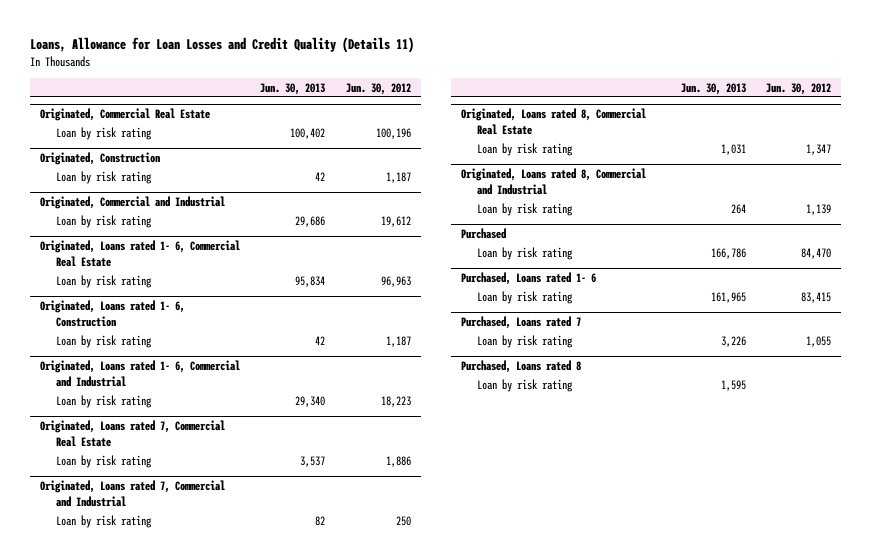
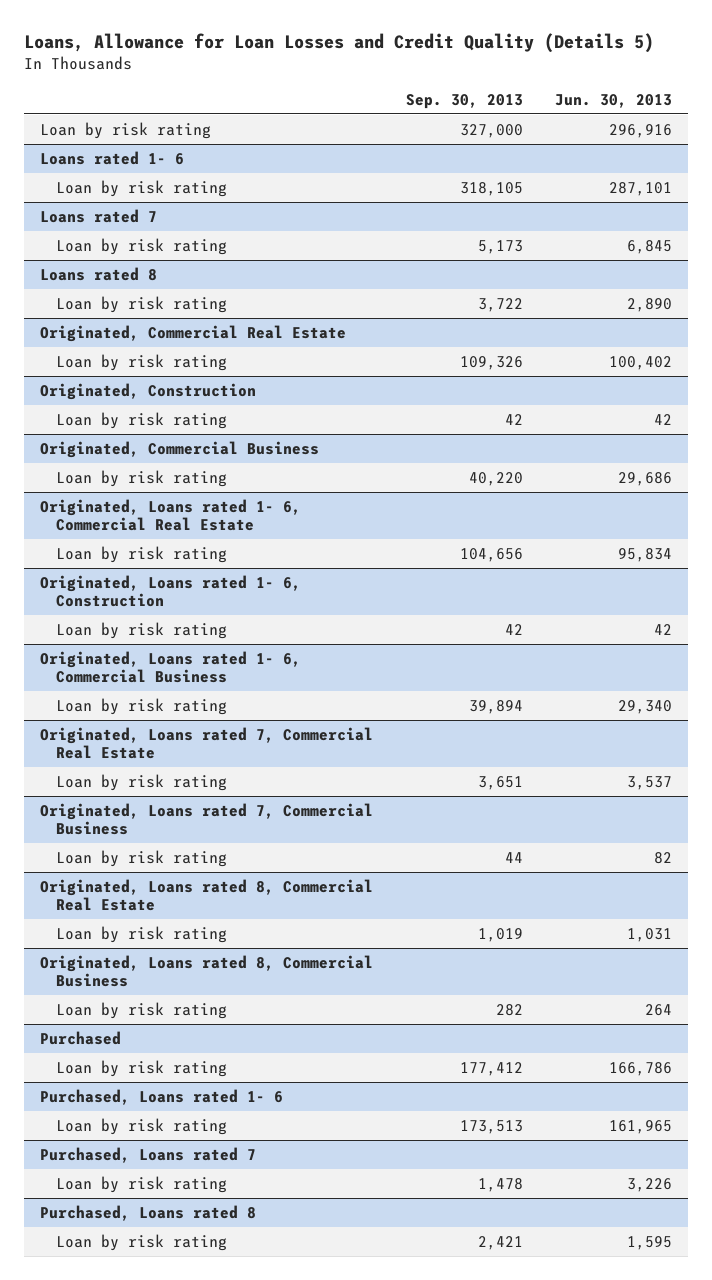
- Loans, Allowance for Loan Losses and Credit Quality (Details 11)
+ Loans, Allowance for Loan Losses and Credit Quality (Details 5)
- | Jun. 30, 2013 | Jun. 30, 2012
+ | Sep. 30, 2013 | Jun. 30, 2013
+ Loan by risk rating | 327,000 | 296,916
+ Loans rated 1- 6
+ Loan by risk rating | 318,105 | 287,101
+ Loans rated 7
+ Loan by risk rating | 5,173 | 6,845
+ Loans rated 8
+ Loan by risk rating | 3,722 | 2,890
- Originated, Commercial and Industrial
+ Originated, Commercial Business
- Originated, Loans rated 1- 6, Commercial and Industrial
+ Originated, Loans rated 1- 6, Commercial Business
- Originated, Loans rated 7, Commercial and Industrial
+ Originated, Loans rated 7, Commercial Business
- Originated, Loans rated 8, Commercial and Industrial
+ Originated, Loans rated 8, Commercial Business

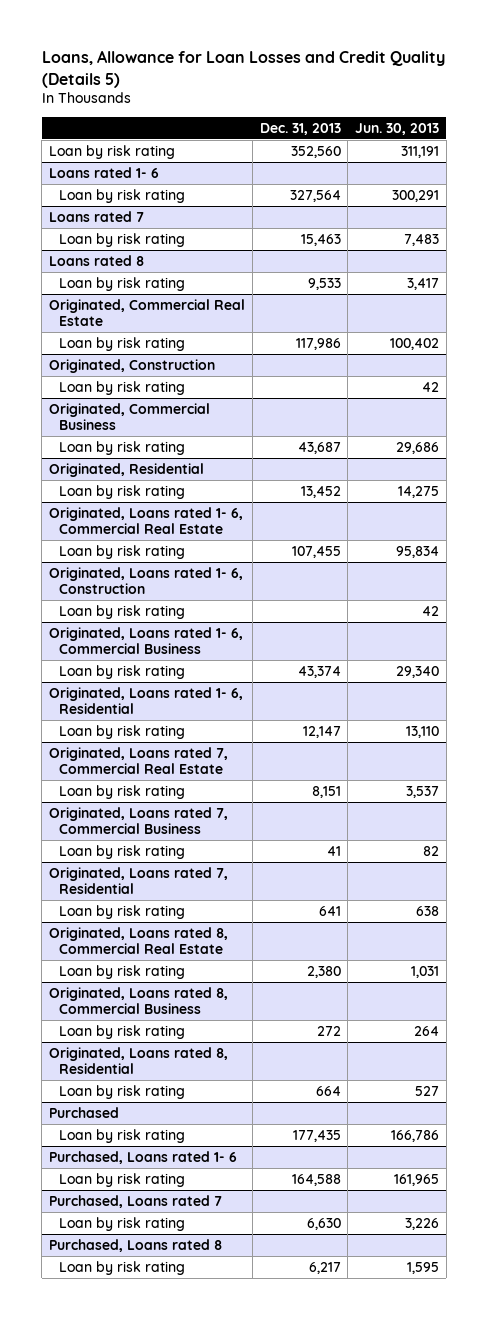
- | Sep. 30, 2013 | Jun. 30, 2013
+ | Dec. 31, 2013 | Jun. 30, 2013
- Loan by risk rating | 327,000 | 296,916
+ Loan by risk rating | 352,560 | 311,191
@ Loans rated 1- 6
- Loan by risk rating | 318,105 | 287,101
+ Loan by risk rating | 327,564 | 300,291
@ Loans rated 7
- Loan by risk rating | 5,173 | 6,845
+ Loan by risk rating | 15,463 | 7,483
@ Loans rated 8
- Loan by risk rating | 3,722 | 2,890
+ Loan by risk rating | 9,533 | 3,417
+ Originated, Residential
+ Loan by risk rating | 13,452 | 14,275
+ Originated, Loans rated 1- 6, Residential
+ Loan by risk rating | 12,147 | 13,110
+ Originated, Loans rated 7, Residential
+ Loan by risk rating | 641 | 638
+ Originated, Loans rated 8, Residential
+ Loan by risk rating | 664 | 527

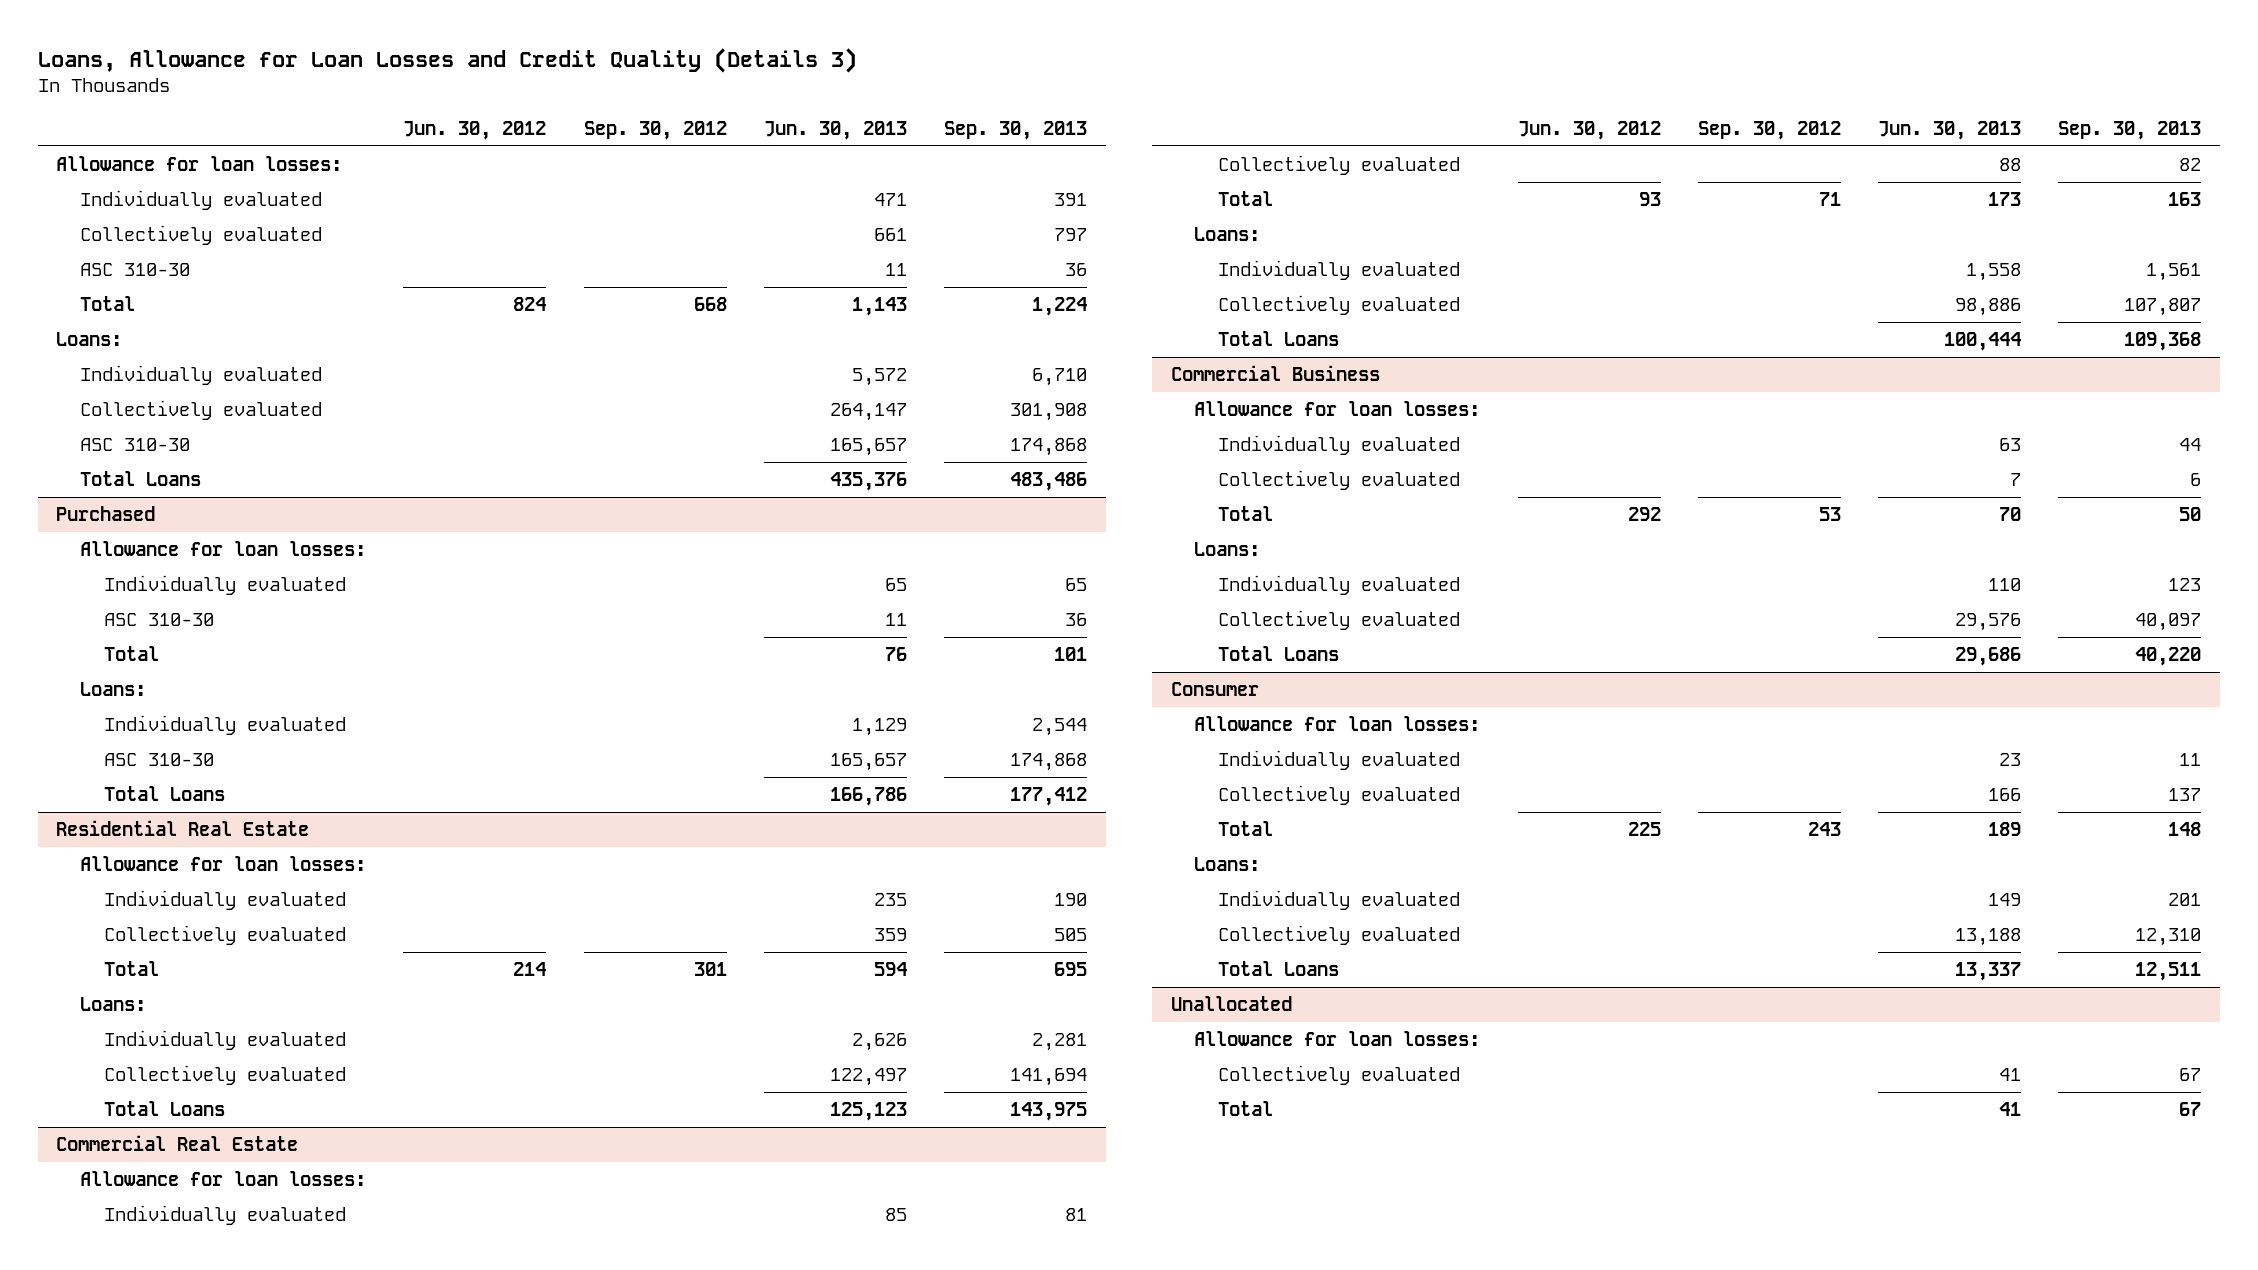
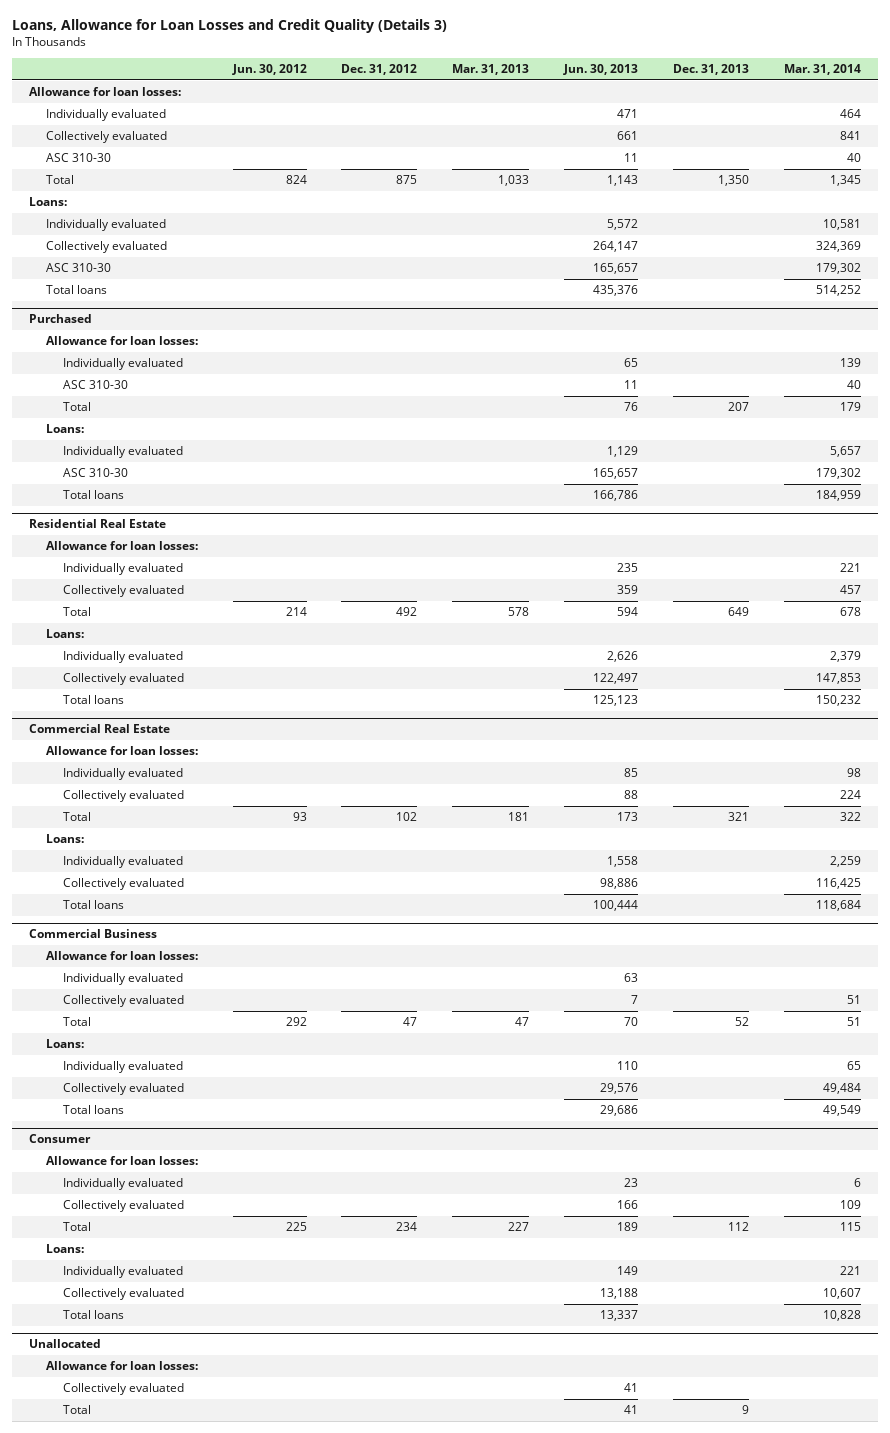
- | Jun. 30, 2012 | Sep. 30, 2012 | Jun. 30, 2013 | Sep. 30, 2013
+ | Jun. 30, 2012 | Dec. 31, 2012 | Mar. 31, 2013 | Jun. 30, 2013 | Dec. 31, 2013 | Mar. 31, 2014
- Total Loans | | | 435,376 | 483,486
+ Total loans | | | | 435,376 | | 514,252
@ Purchased
- Total Loans | | | 166,786 | 177,412
+ Total loans | | | | 166,786 | | 184,959
@ Residential Real Estate
- Total Loans | | | 125,123 | 143,975
+ Total loans | | | | 125,123 | | 150,232
@ Commercial Real Estate
- Total Loans | | | 100,444 | 109,368
+ Total loans | | | | 100,444 | | 118,684
@ Commercial Business
- Total Loans | | | 29,686 | 40,220
+ Total loans | | | | 29,686 | | 49,549
@ Consumer
- Total Loans | | | 13,337 | 12,511
+ Total loans | | | | 13,337 | | 10,828

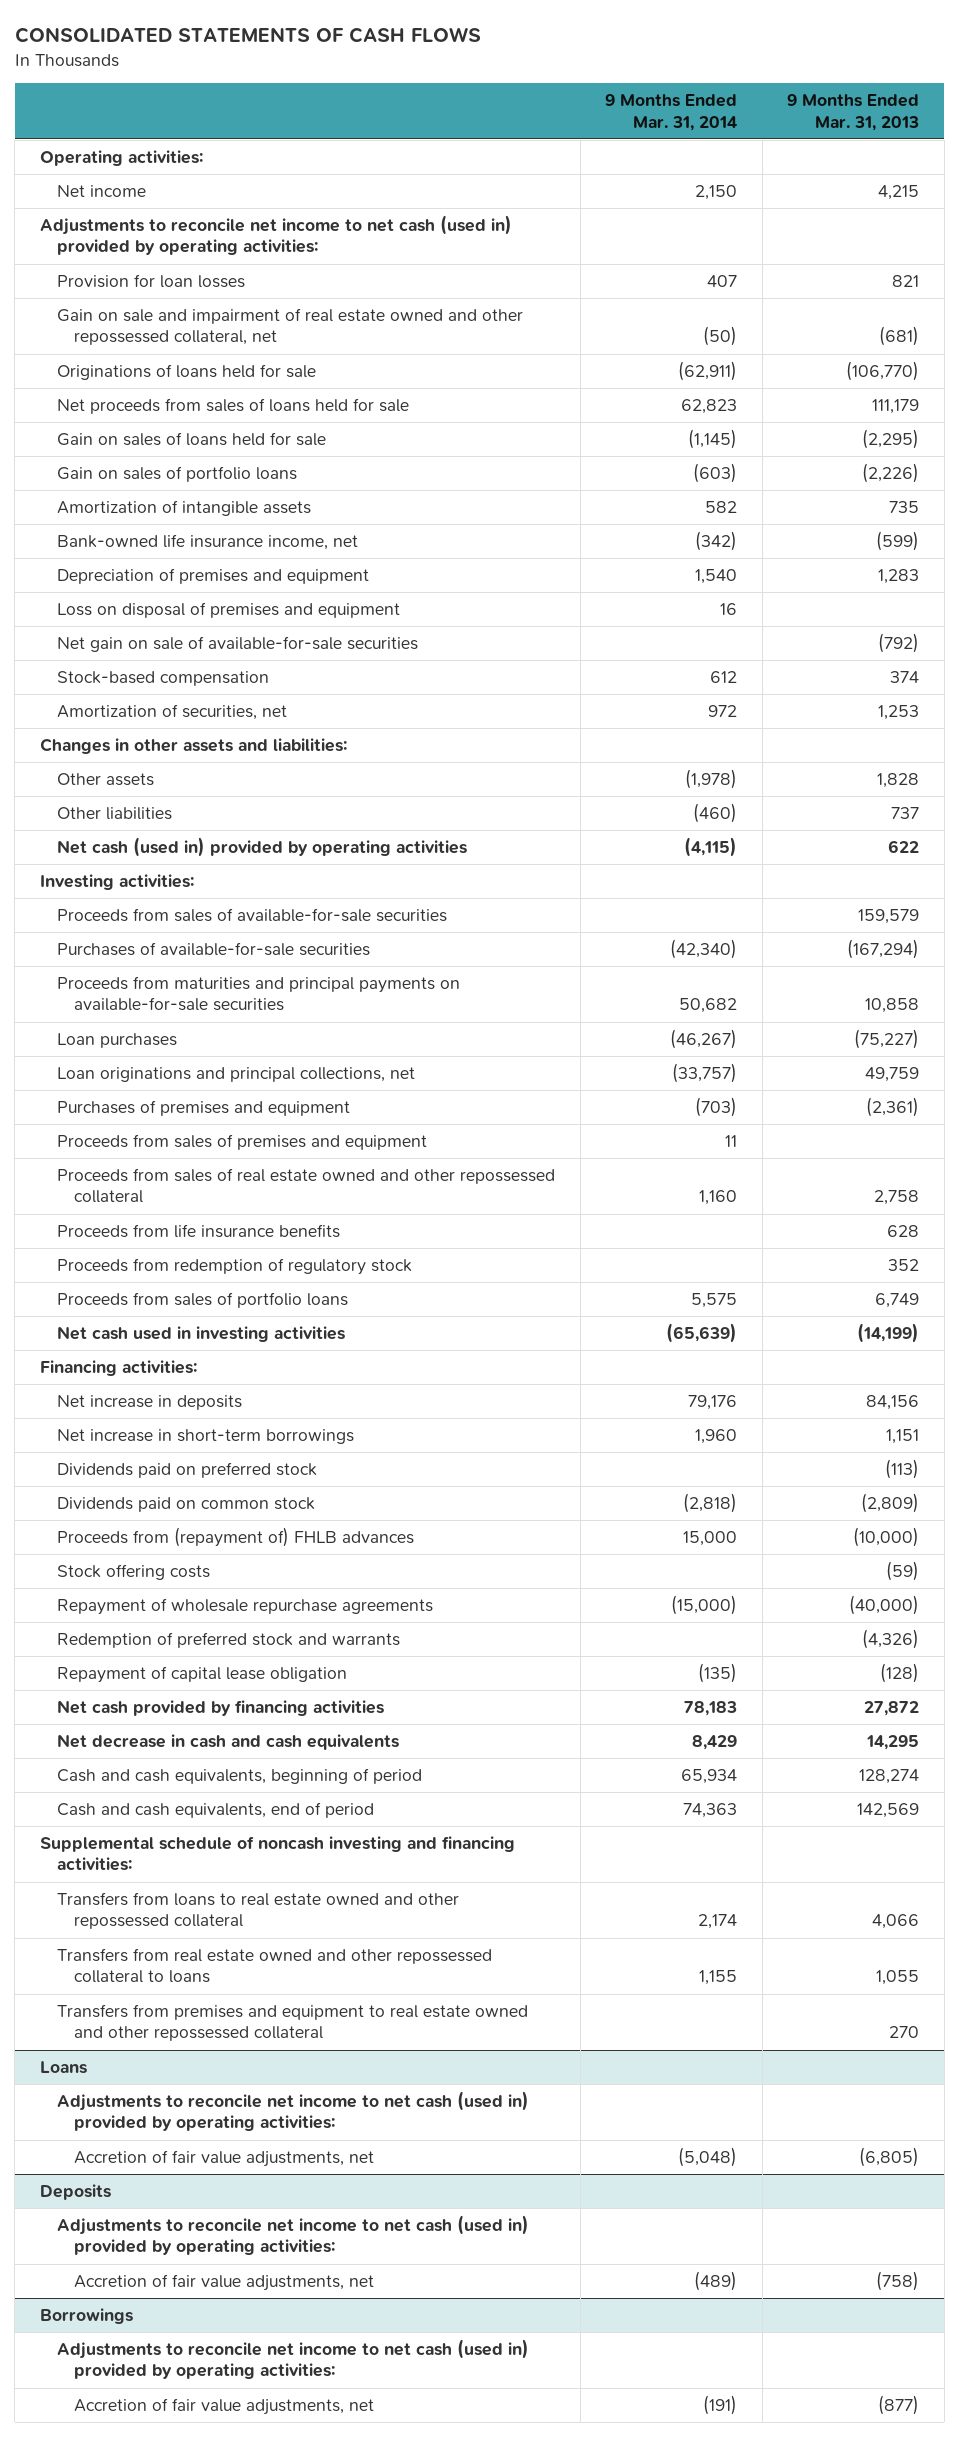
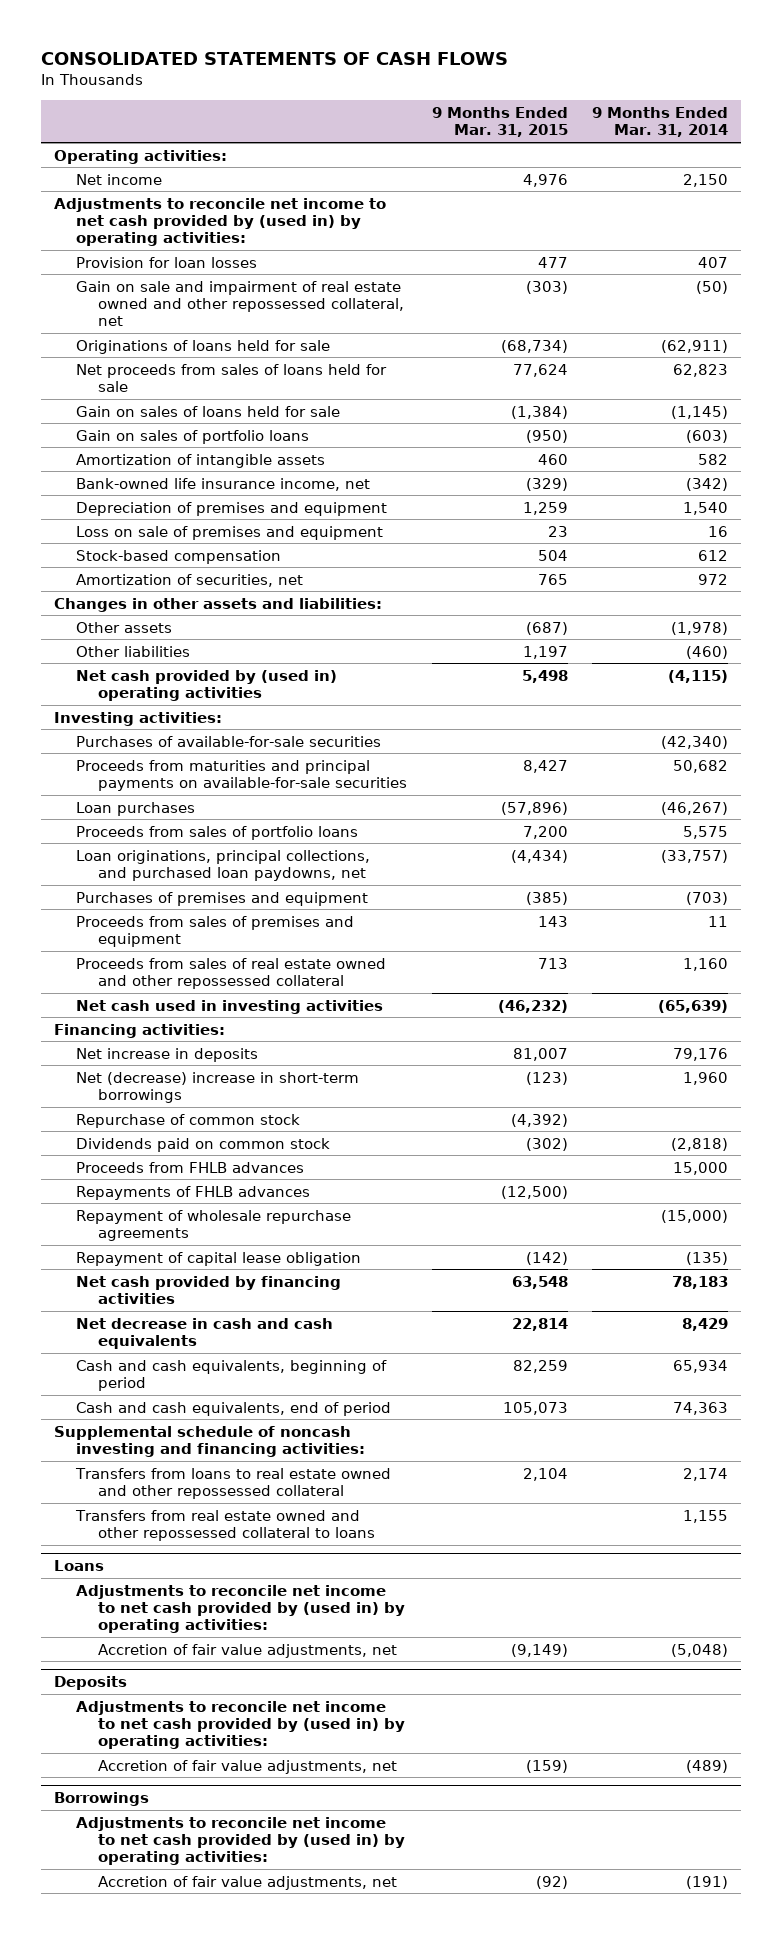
- | 9 Months Ended Mar. 31, 2014 | 9 Months Ended Mar. 31, 2013
+ | 9 Months Ended Mar. 31, 2015 | 9 Months Ended Mar. 31, 2014
- Adjustments to reconcile net income to net cash (used in) provided by operating activities:
+ Adjustments to reconcile net income to net cash provided by (used in) by operating activities:
- Loss on disposal of premises and equipment | 16 |
- Net gain on sale of available-for-sale securities | | (792)
+ Loss on sale of premises and equipment | 23 | 16
- Net cash (used in) provided by operating activities | (4,115) | 622
+ Net cash provided by (used in) operating activities | 5,498 | (4,115)
- Proceeds from sales of available-for-sale securities | | 159,579
- Loan originations and principal collections, net | (33,757) | 49,759
moved up: Proceeds from sales of portfolio loans | 7,200 | 5,575
+ Loan originations, principal collections, and purchased loan paydowns, net | (4,434) | (33,757)
- Proceeds from life insurance benefits | | 628
- Proceeds from redemption of regulatory stock | | 352
- Net increase in short-term borrowings | 1,960 | 1,151
- Dividends paid on preferred stock | | (113)
+ Net (decrease) increase in short-term borrowings | (123) | 1,960
+ Repurchase of common stock | (4,392) |
- Proceeds from (repayment of) FHLB advances | 15,000 | (10,000)
- Stock offering costs | | (59)
+ Proceeds from FHLB advances | | 15,000
+ Repayments of FHLB advances | (12,500) |
- Redemption of preferred stock and warrants | | (4,326)
- Transfers from premises and equipment to real estate owned and other repossessed collateral | | 270
@ Loans
- Adjustments to reconcile net income to net cash (used in) provided by operating activities:
+ Adjustments to reconcile net income to net cash provided by (used in) by operating activities:
@ Deposits
- Adjustments to reconcile net income to net cash (used in) provided by operating activities:
+ Adjustments to reconcile net income to net cash provided by (used in) by operating activities:
@ Borrowings
- Adjustments to reconcile net income to net cash (used in) provided by operating activities:
+ Adjustments to reconcile net income to net cash provided by (used in) by operating activities:

